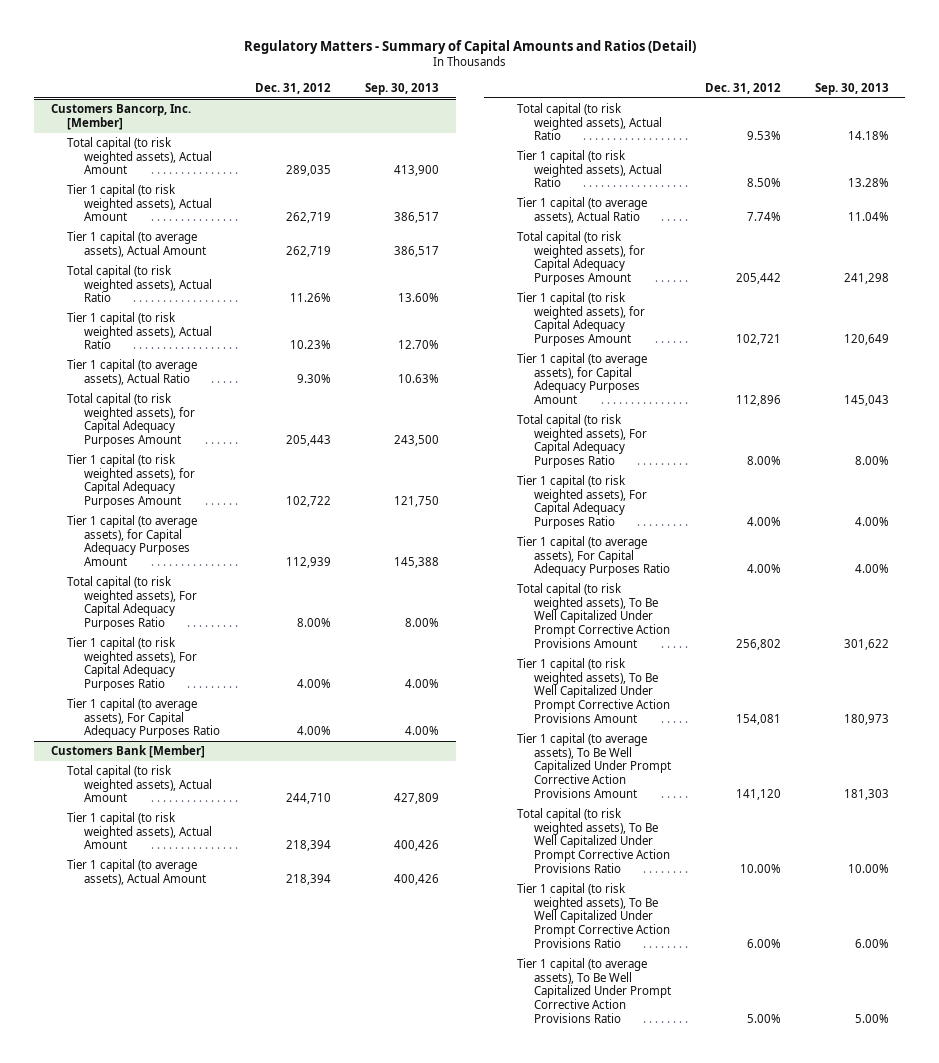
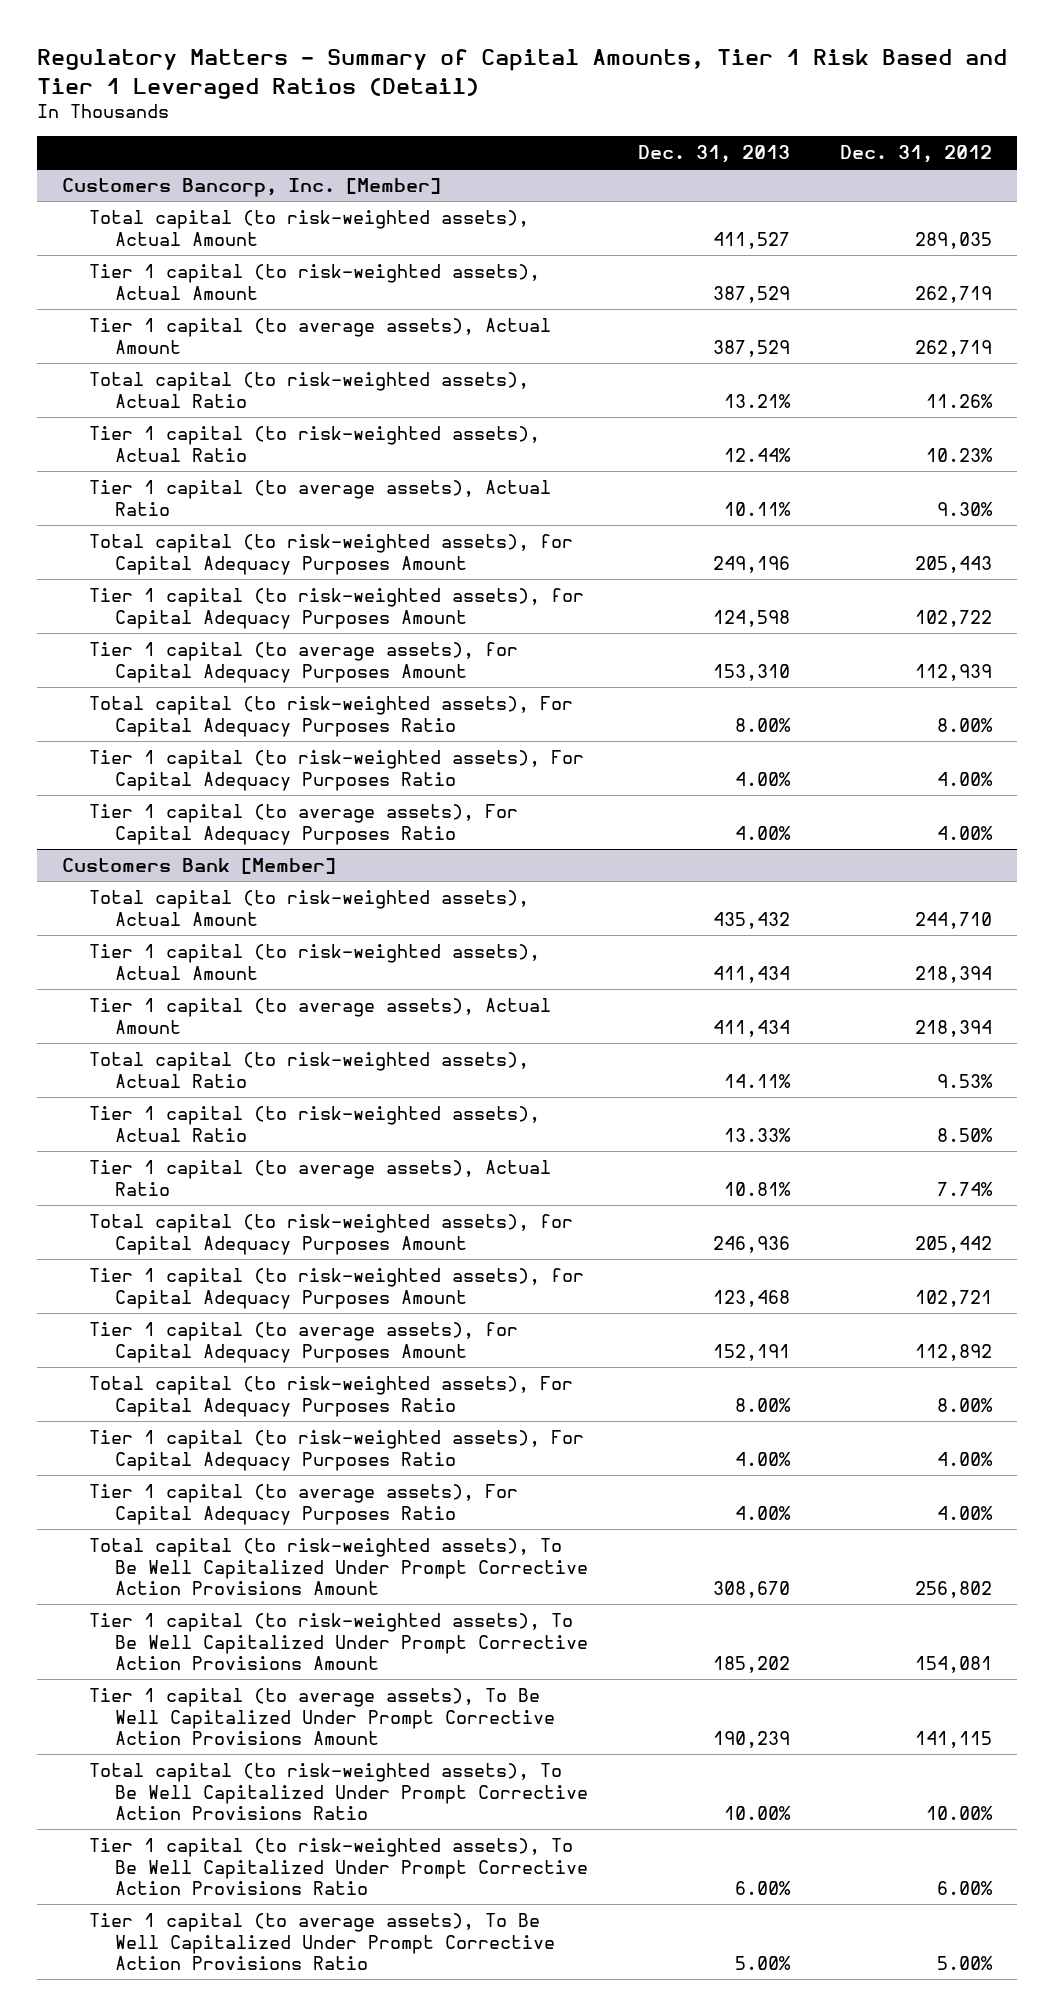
- Regulatory Matters - Summary of Capital Amounts and Ratios (Detail)
+ Regulatory Matters - Summary of Capital Amounts, Tier 1 Risk Based and Tier 1 Leveraged Ratios (Detail)
- | Dec. 31, 2012 | Sep. 30, 2013
+ | Dec. 31, 2013 | Dec. 31, 2012
@ Customers Bancorp, Inc. [Member]
- Total capital (to risk weighted assets), Actual Amount | 289,035 | 413,900
- Tier 1 capital (to risk weighted assets), Actual Amount | 262,719 | 386,517
+ Total capital (to risk-weighted assets), Actual Amount | 411,527 | 289,035
+ Tier 1 capital (to risk-weighted assets), Actual Amount | 387,529 | 262,719
- Total capital (to risk weighted assets), Actual Ratio | 11.26% | 13.60%
- Tier 1 capital (to risk weighted assets), Actual Ratio | 10.23% | 12.70%
+ Total capital (to risk-weighted assets), Actual Ratio | 13.21% | 11.26%
+ Tier 1 capital (to risk-weighted assets), Actual Ratio | 12.44% | 10.23%
- Total capital (to risk weighted assets), for Capital Adequacy Purposes Amount | 205,443 | 243,500
- Tier 1 capital (to risk weighted assets), for Capital Adequacy Purposes Amount | 102,722 | 121,750
+ Total capital (to risk-weighted assets), for Capital Adequacy Purposes Amount | 249,196 | 205,443
+ Tier 1 capital (to risk-weighted assets), for Capital Adequacy Purposes Amount | 124,598 | 102,722
- Total capital (to risk weighted assets), For Capital Adequacy Purposes Ratio | 8.00% | 8.00%
- Tier 1 capital (to risk weighted assets), For Capital Adequacy Purposes Ratio | 4.00% | 4.00%
+ Total capital (to risk-weighted assets), For Capital Adequacy Purposes Ratio | 8.00% | 8.00%
+ Tier 1 capital (to risk-weighted assets), For Capital Adequacy Purposes Ratio | 4.00% | 4.00%
@ Customers Bank [Member]
- Total capital (to risk weighted assets), Actual Amount | 244,710 | 427,809
- Tier 1 capital (to risk weighted assets), Actual Amount | 218,394 | 400,426
+ Total capital (to risk-weighted assets), Actual Amount | 435,432 | 244,710
+ Tier 1 capital (to risk-weighted assets), Actual Amount | 411,434 | 218,394
- Total capital (to risk weighted assets), Actual Ratio | 9.53% | 14.18%
- Tier 1 capital (to risk weighted assets), Actual Ratio | 8.50% | 13.28%
+ Total capital (to risk-weighted assets), Actual Ratio | 14.11% | 9.53%
+ Tier 1 capital (to risk-weighted assets), Actual Ratio | 13.33% | 8.50%
- Total capital (to risk weighted assets), for Capital Adequacy Purposes Amount | 205,442 | 241,298
- Tier 1 capital (to risk weighted assets), for Capital Adequacy Purposes Amount | 102,721 | 120,649
- Tier 1 capital (to average assets), for Capital Adequacy Purposes Amount | 112,896 | 145,043
- Total capital (to risk weighted assets), For Capital Adequacy Purposes Ratio | 8.00% | 8.00%
- Tier 1 capital (to risk weighted assets), For Capital Adequacy Purposes Ratio | 4.00% | 4.00%
+ Total capital (to risk-weighted assets), for Capital Adequacy Purposes Amount | 246,936 | 205,442
+ Tier 1 capital (to risk-weighted assets), for Capital Adequacy Purposes Amount | 123,468 | 102,721
+ Tier 1 capital (to average assets), for Capital Adequacy Purposes Amount | 152,191 | 112,892
+ Total capital (to risk-weighted assets), For Capital Adequacy Purposes Ratio | 8.00% | 8.00%
+ Tier 1 capital (to risk-weighted assets), For Capital Adequacy Purposes Ratio | 4.00% | 4.00%
- Total capital (to risk weighted assets), To Be Well Capitalized Under Prompt Corrective Action Provisions Amount | 256,802 | 301,622
- Tier 1 capital (to risk weighted assets), To Be Well Capitalized Under Prompt Corrective Action Provisions Amount | 154,081 | 180,973
- Tier 1 capital (to average assets), To Be Well Capitalized Under Prompt Corrective Action Provisions Amount | 141,120 | 181,303
- Total capital (to risk weighted assets), To Be Well Capitalized Under Prompt Corrective Action Provisions Ratio | 10.00% | 10.00%
- Tier 1 capital (to risk weighted assets), To Be Well Capitalized Under Prompt Corrective Action Provisions Ratio | 6.00% | 6.00%
+ Total capital (to risk-weighted assets), To Be Well Capitalized Under Prompt Corrective Action Provisions Amount | 308,670 | 256,802
+ Tier 1 capital (to risk-weighted assets), To Be Well Capitalized Under Prompt Corrective Action Provisions Amount | 185,202 | 154,081
+ Tier 1 capital (to average assets), To Be Well Capitalized Under Prompt Corrective Action Provisions Amount | 190,239 | 141,115
+ Total capital (to risk-weighted assets), To Be Well Capitalized Under Prompt Corrective Action Provisions Ratio | 10.00% | 10.00%
+ Tier 1 capital (to risk-weighted assets), To Be Well Capitalized Under Prompt Corrective Action Provisions Ratio | 6.00% | 6.00%

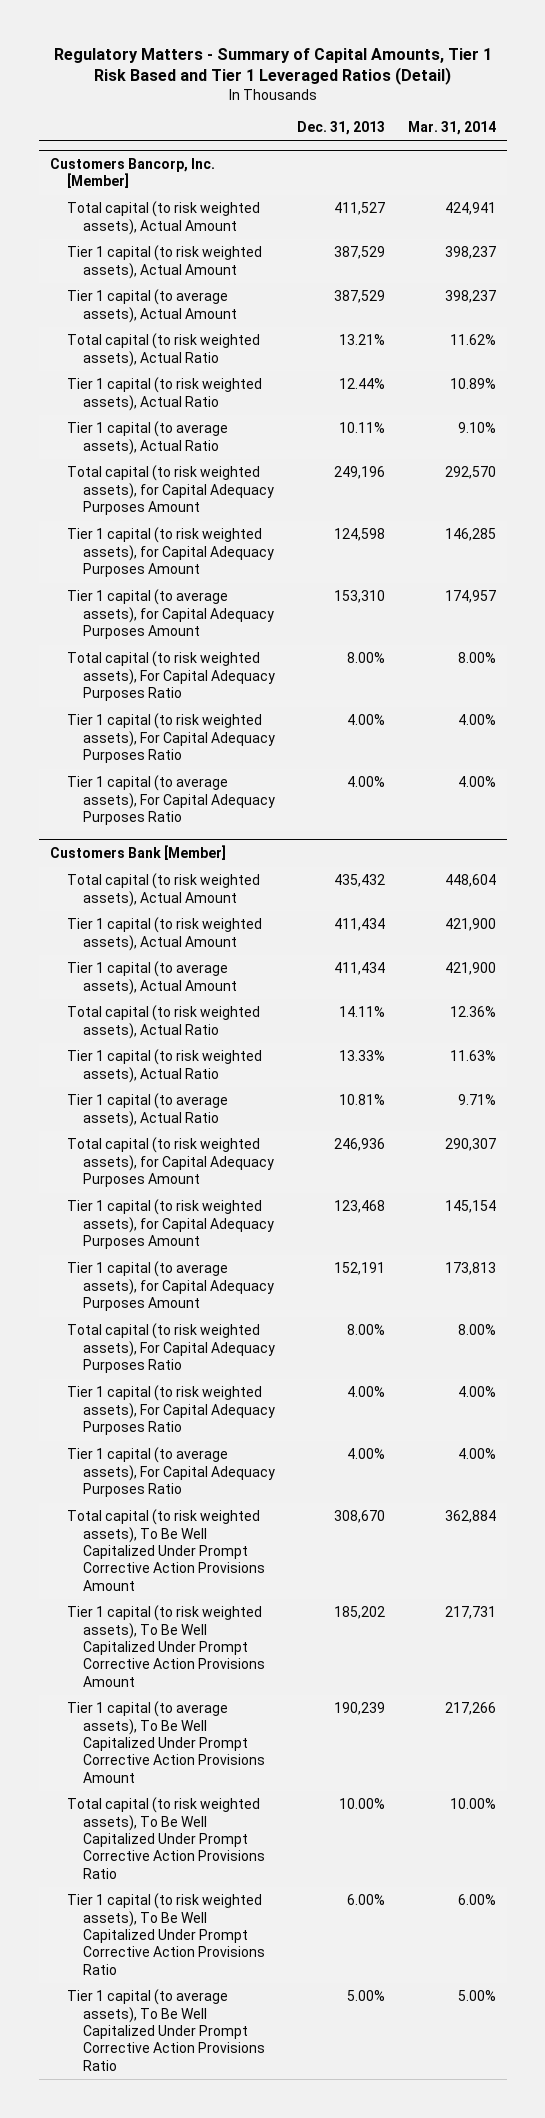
- | Dec. 31, 2013 | Dec. 31, 2012
+ | Dec. 31, 2013 | Mar. 31, 2014
@ Customers Bancorp, Inc. [Member]
- Total capital (to risk-weighted assets), Actual Amount | 411,527 | 289,035
- Tier 1 capital (to risk-weighted assets), Actual Amount | 387,529 | 262,719
+ Total capital (to risk weighted assets), Actual Amount | 411,527 | 424,941
+ Tier 1 capital (to risk weighted assets), Actual Amount | 387,529 | 398,237
- Total capital (to risk-weighted assets), Actual Ratio | 13.21% | 11.26%
- Tier 1 capital (to risk-weighted assets), Actual Ratio | 12.44% | 10.23%
+ Total capital (to risk weighted assets), Actual Ratio | 13.21% | 11.62%
+ Tier 1 capital (to risk weighted assets), Actual Ratio | 12.44% | 10.89%
- Total capital (to risk-weighted assets), for Capital Adequacy Purposes Amount | 249,196 | 205,443
- Tier 1 capital (to risk-weighted assets), for Capital Adequacy Purposes Amount | 124,598 | 102,722
+ Total capital (to risk weighted assets), for Capital Adequacy Purposes Amount | 249,196 | 292,570
+ Tier 1 capital (to risk weighted assets), for Capital Adequacy Purposes Amount | 124,598 | 146,285
- Total capital (to risk-weighted assets), For Capital Adequacy Purposes Ratio | 8.00% | 8.00%
- Tier 1 capital (to risk-weighted assets), For Capital Adequacy Purposes Ratio | 4.00% | 4.00%
+ Total capital (to risk weighted assets), For Capital Adequacy Purposes Ratio | 8.00% | 8.00%
+ Tier 1 capital (to risk weighted assets), For Capital Adequacy Purposes Ratio | 4.00% | 4.00%
@ Customers Bank [Member]
- Total capital (to risk-weighted assets), Actual Amount | 435,432 | 244,710
- Tier 1 capital (to risk-weighted assets), Actual Amount | 411,434 | 218,394
+ Total capital (to risk weighted assets), Actual Amount | 435,432 | 448,604
+ Tier 1 capital (to risk weighted assets), Actual Amount | 411,434 | 421,900
- Total capital (to risk-weighted assets), Actual Ratio | 14.11% | 9.53%
- Tier 1 capital (to risk-weighted assets), Actual Ratio | 13.33% | 8.50%
+ Total capital (to risk weighted assets), Actual Ratio | 14.11% | 12.36%
+ Tier 1 capital (to risk weighted assets), Actual Ratio | 13.33% | 11.63%
- Total capital (to risk-weighted assets), for Capital Adequacy Purposes Amount | 246,936 | 205,442
- Tier 1 capital (to risk-weighted assets), for Capital Adequacy Purposes Amount | 123,468 | 102,721
+ Total capital (to risk weighted assets), for Capital Adequacy Purposes Amount | 246,936 | 290,307
+ Tier 1 capital (to risk weighted assets), for Capital Adequacy Purposes Amount | 123,468 | 145,154
- Total capital (to risk-weighted assets), For Capital Adequacy Purposes Ratio | 8.00% | 8.00%
- Tier 1 capital (to risk-weighted assets), For Capital Adequacy Purposes Ratio | 4.00% | 4.00%
+ Total capital (to risk weighted assets), For Capital Adequacy Purposes Ratio | 8.00% | 8.00%
+ Tier 1 capital (to risk weighted assets), For Capital Adequacy Purposes Ratio | 4.00% | 4.00%
- Total capital (to risk-weighted assets), To Be Well Capitalized Under Prompt Corrective Action Provisions Amount | 308,670 | 256,802
- Tier 1 capital (to risk-weighted assets), To Be Well Capitalized Under Prompt Corrective Action Provisions Amount | 185,202 | 154,081
+ Total capital (to risk weighted assets), To Be Well Capitalized Under Prompt Corrective Action Provisions Amount | 308,670 | 362,884
+ Tier 1 capital (to risk weighted assets), To Be Well Capitalized Under Prompt Corrective Action Provisions Amount | 185,202 | 217,731
- Total capital (to risk-weighted assets), To Be Well Capitalized Under Prompt Corrective Action Provisions Ratio | 10.00% | 10.00%
- Tier 1 capital (to risk-weighted assets), To Be Well Capitalized Under Prompt Corrective Action Provisions Ratio | 6.00% | 6.00%
+ Total capital (to risk weighted assets), To Be Well Capitalized Under Prompt Corrective Action Provisions Ratio | 10.00% | 10.00%
+ Tier 1 capital (to risk weighted assets), To Be Well Capitalized Under Prompt Corrective Action Provisions Ratio | 6.00% | 6.00%

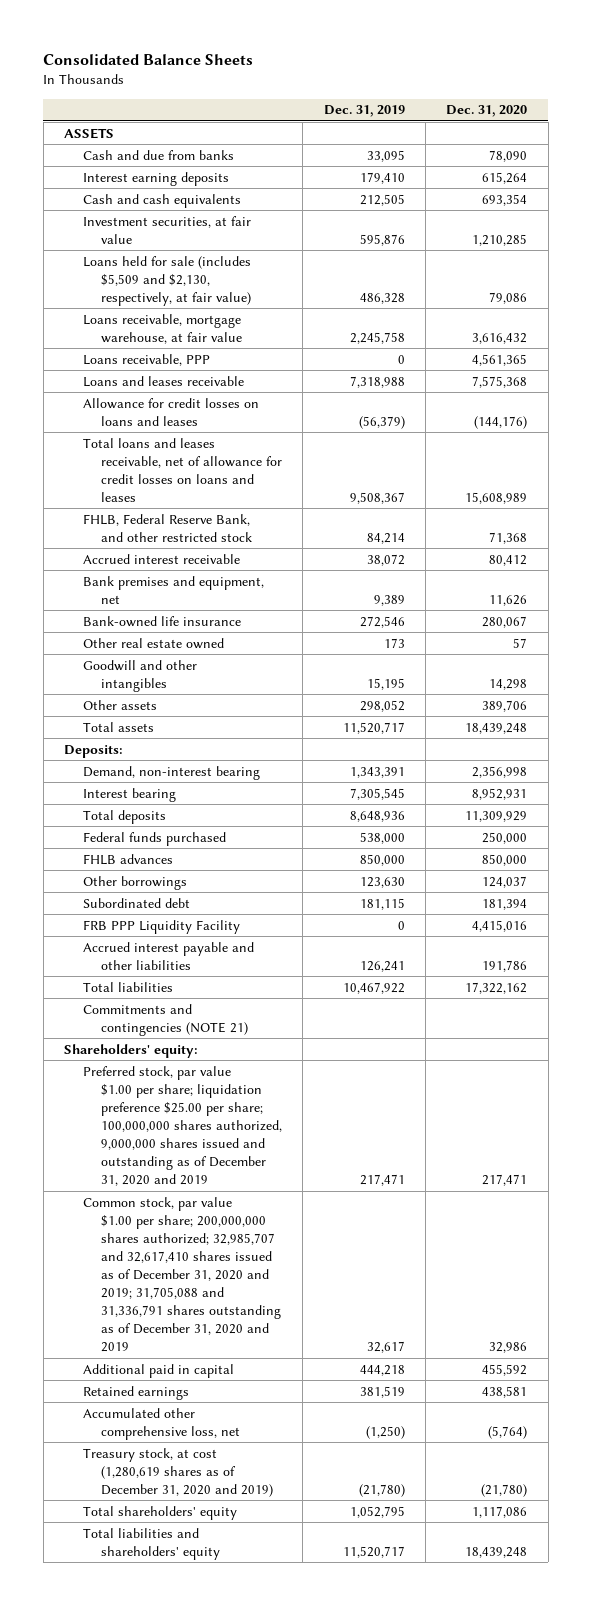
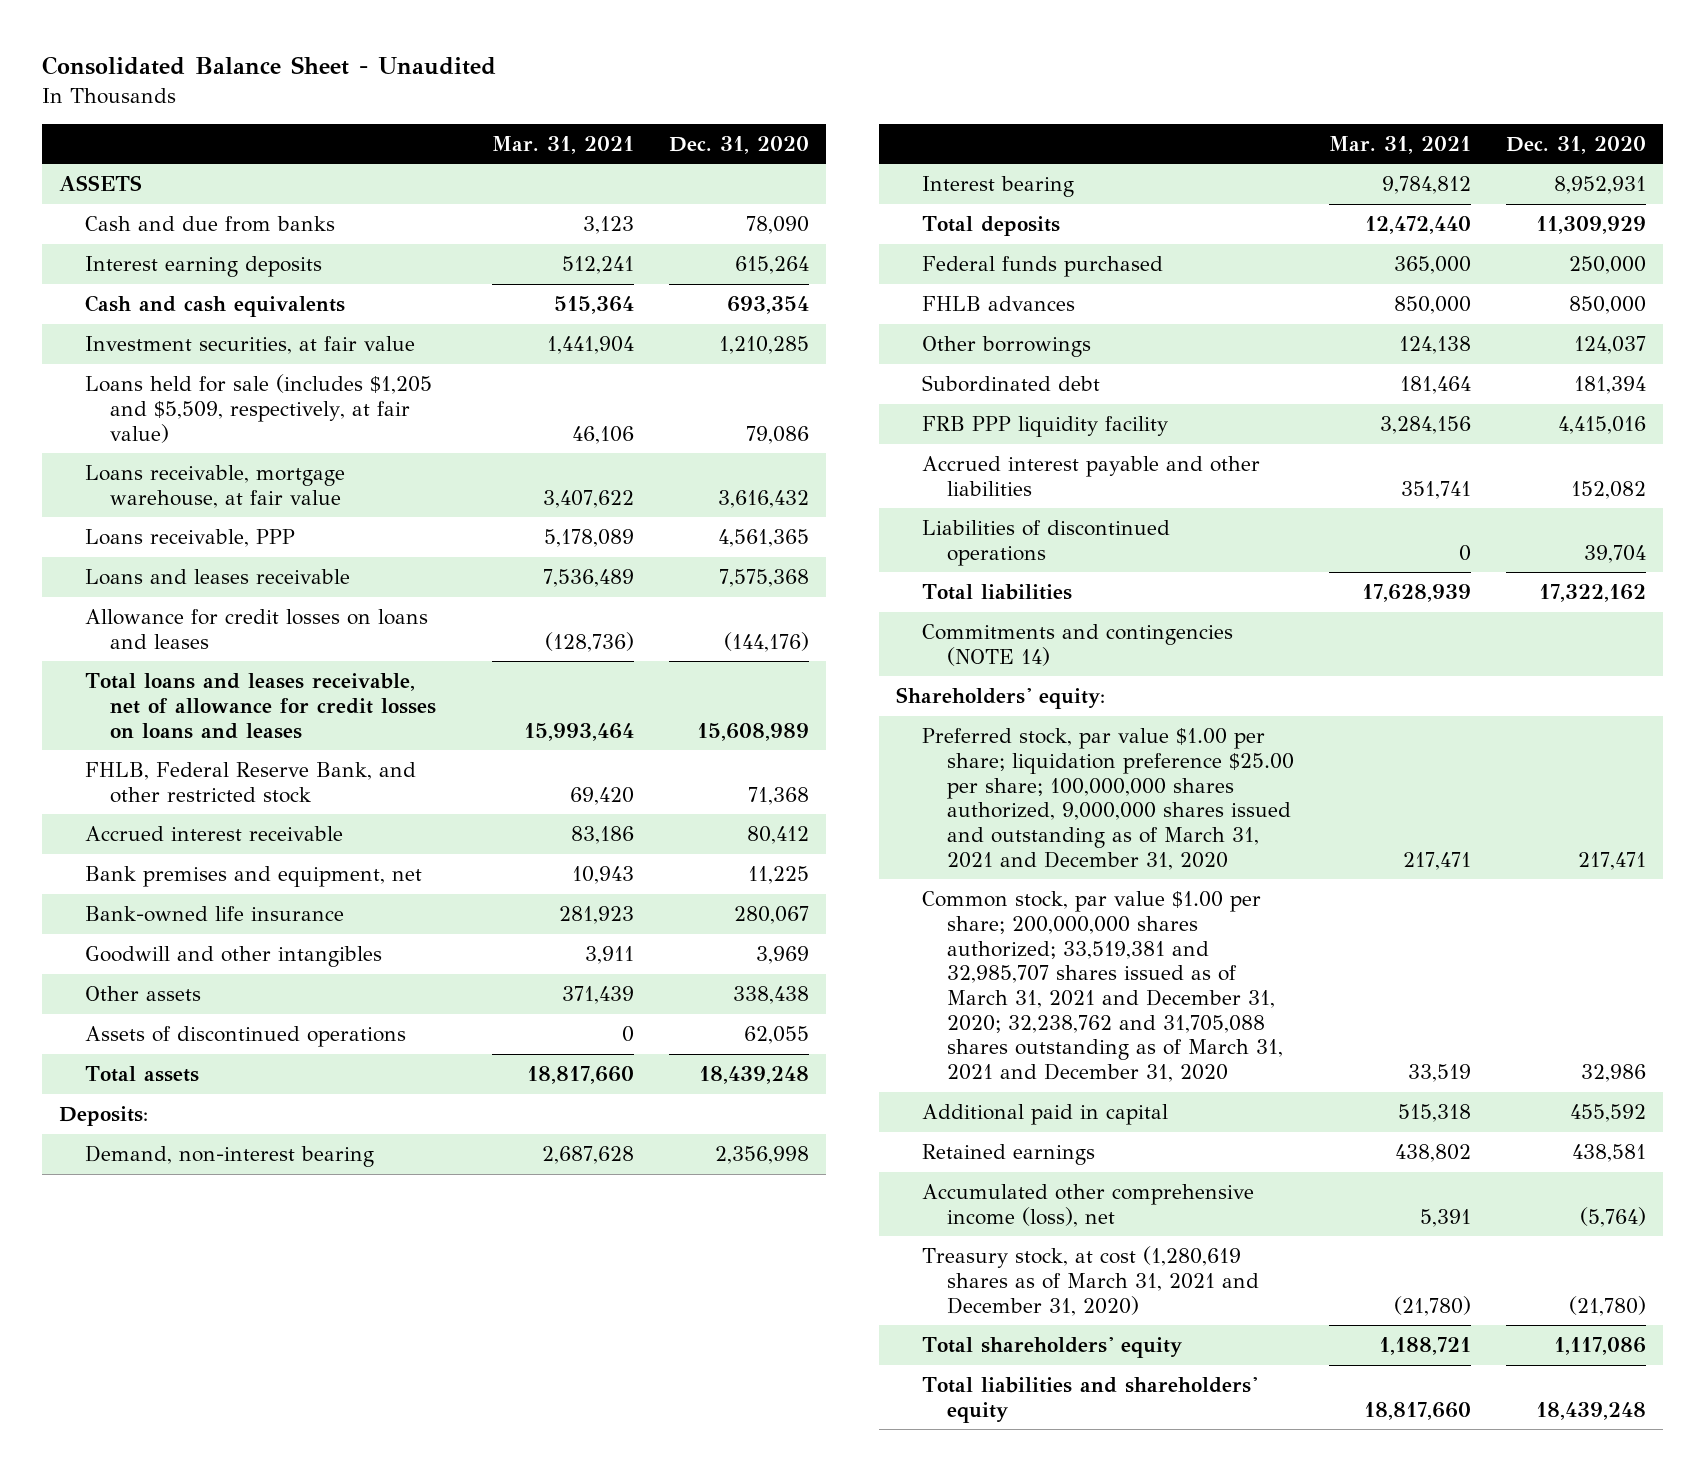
- Consolidated Balance Sheets
+ Consolidated Balance Sheet - Unaudited
- | Dec. 31, 2019 | Dec. 31, 2020
+ | Mar. 31, 2021 | Dec. 31, 2020
- Loans held for sale (includes $5,509 and $2,130, respectively, at fair value) | 486,328 | 79,086
+ Loans held for sale (includes $1,205 and $5,509, respectively, at fair value) | 46,106 | 79,086
- Bank premises and equipment, net | 9,389 | 11,626
+ Bank premises and equipment, net | 10,943 | 11,225
- Other real estate owned | 173 | 57
- Goodwill and other intangibles | 15,195 | 14,298
- Other assets | 298,052 | 389,706
+ Goodwill and other intangibles | 3,911 | 3,969
+ Other assets | 371,439 | 338,438
+ Assets of discontinued operations | 0 | 62,055
- FRB PPP Liquidity Facility | 0 | 4,415,016
- Accrued interest payable and other liabilities | 126,241 | 191,786
+ FRB PPP liquidity facility | 3,284,156 | 4,415,016
+ Accrued interest payable and other liabilities | 351,741 | 152,082
+ Liabilities of discontinued operations | 0 | 39,704
- Commitments and contingencies (NOTE 21)
+ Commitments and contingencies (NOTE 14)
- Preferred stock, par value $1.00 per share; liquidation preference $25.00 per share; 100,000,000 shares authorized, 9,000,000 shares issued and outstanding as of December 31, 2020 and 2019 | 217,471 | 217,471
- Common stock, par value $1.00 per share; 200,000,000 shares authorized; 32,985,707 and 32,617,410 shares issued as of December 31, 2020 and 2019; 31,705,088 and 31,336,791 shares outstanding as of December 31, 2020 and 2019 | 32,617 | 32,986
+ Preferred stock, par value $1.00 per share; liquidation preference $25.00 per share; 100,000,000 shares authorized, 9,000,000 shares issued and outstanding as of March 31, 2021 and December 31, 2020 | 217,471 | 217,471
+ Common stock, par value $1.00 per share; 200,000,000 shares authorized; 33,519,381 and 32,985,707 shares issued as of March 31, 2021 and December 31, 2020; 32,238,762 and 31,705,088 shares outstanding as of March 31, 2021 and December 31, 2020 | 33,519 | 32,986
- Accumulated other comprehensive loss, net | (1,250) | (5,764)
- Treasury stock, at cost (1,280,619 shares as of December 31, 2020 and 2019) | (21,780) | (21,780)
+ Accumulated other comprehensive income (loss), net | 5,391 | (5,764)
+ Treasury stock, at cost (1,280,619 shares as of March 31, 2021 and December 31, 2020) | (21,780) | (21,780)

